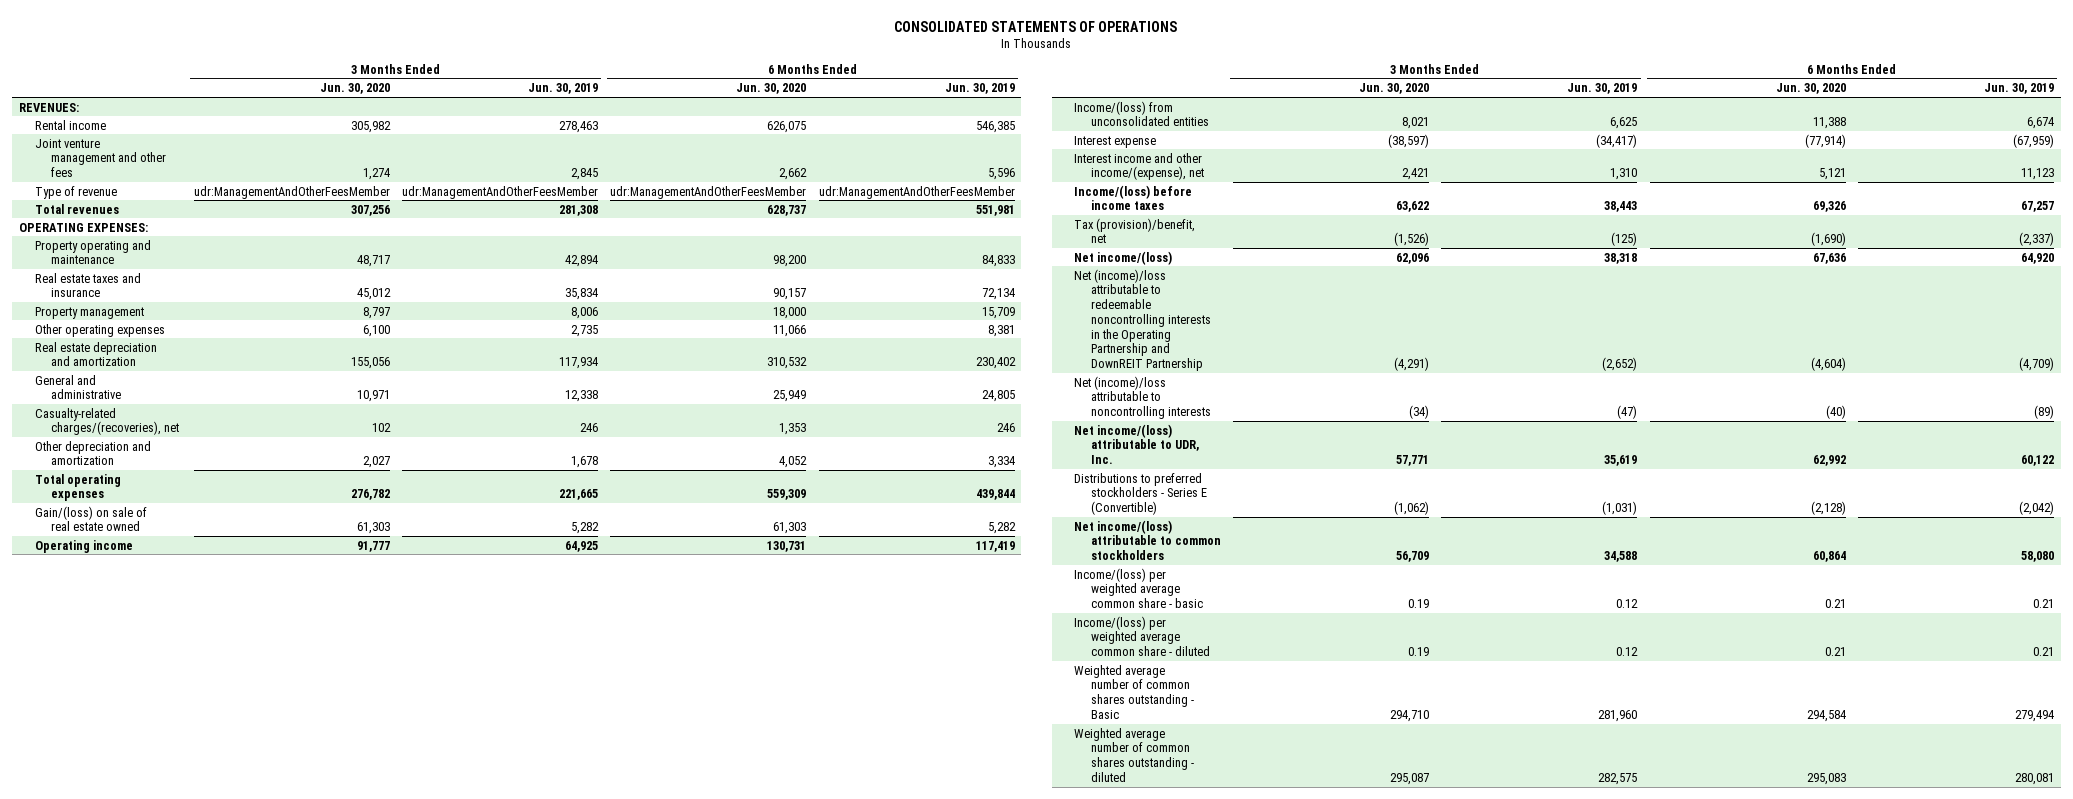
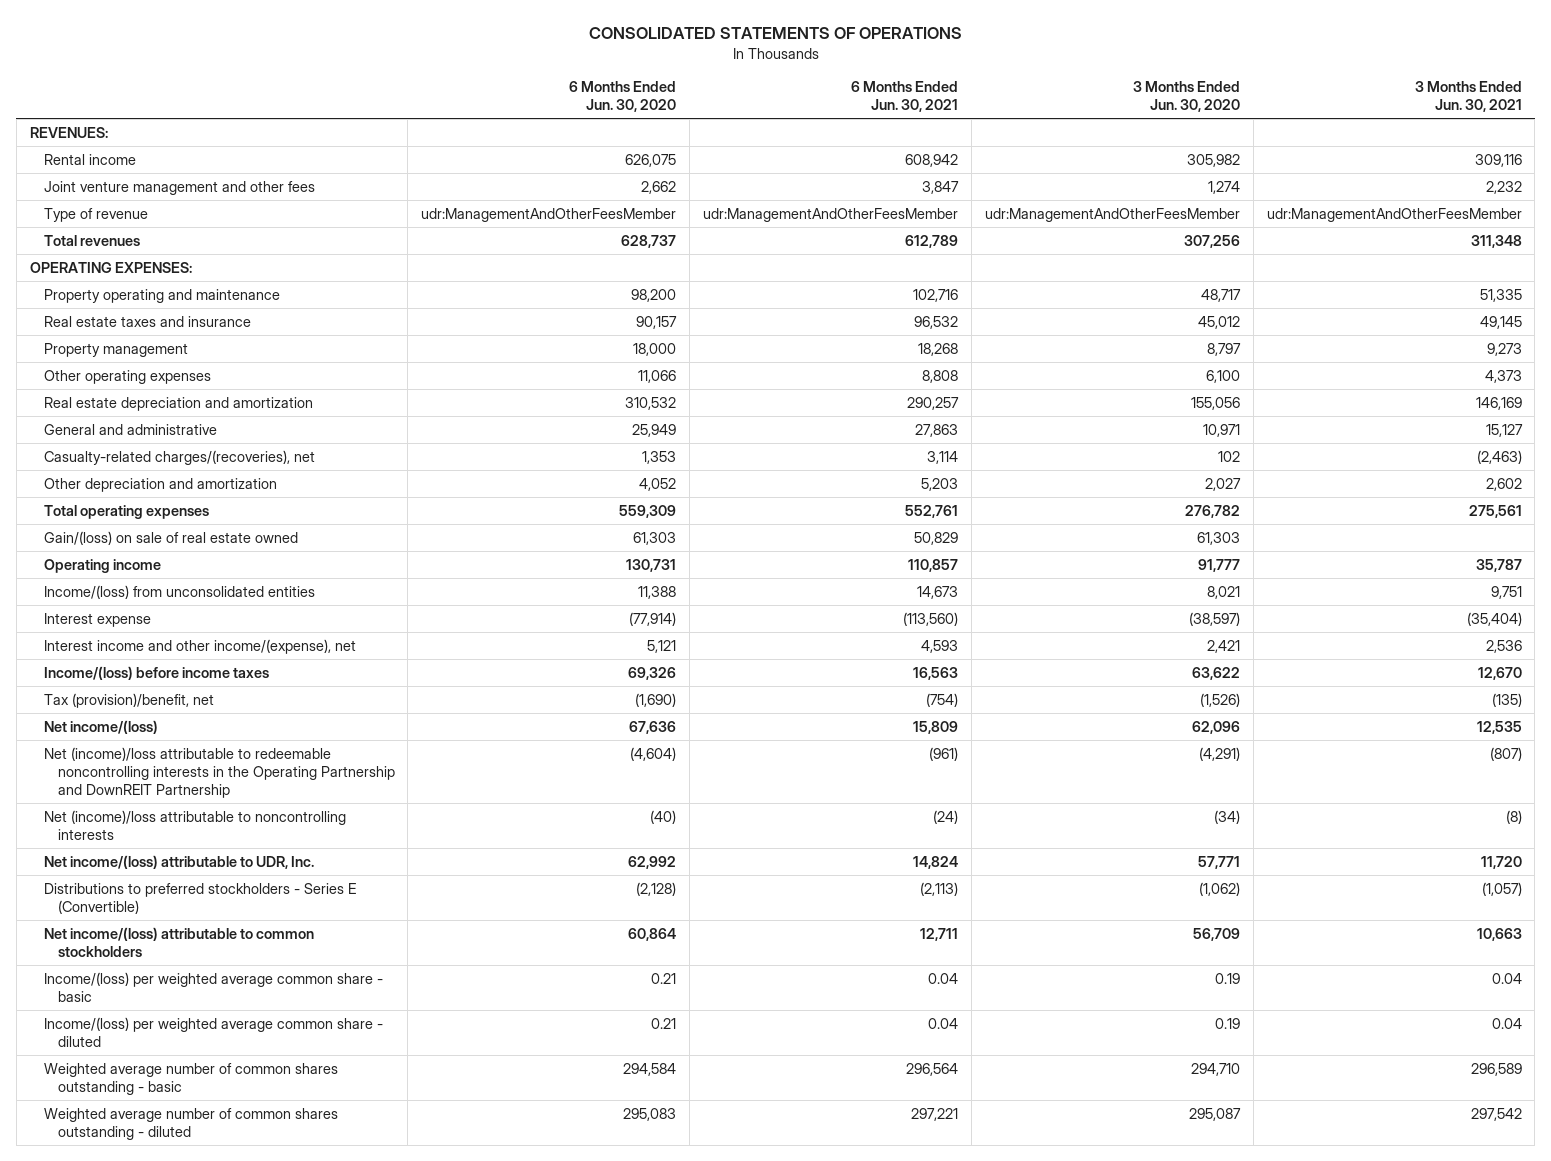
- | 3 Months Ended Jun. 30, 2020 | 3 Months Ended Jun. 30, 2019 | 6 Months Ended Jun. 30, 2020 | 6 Months Ended Jun. 30, 2019
+ | 6 Months Ended Jun. 30, 2020 | 6 Months Ended Jun. 30, 2021 | 3 Months Ended Jun. 30, 2020 | 3 Months Ended Jun. 30, 2021
- Weighted average number of common shares outstanding - Basic | 294,710 | 281,960 | 294,584 | 279,494
+ Weighted average number of common shares outstanding - basic | 294,584 | 296,564 | 294,710 | 296,589

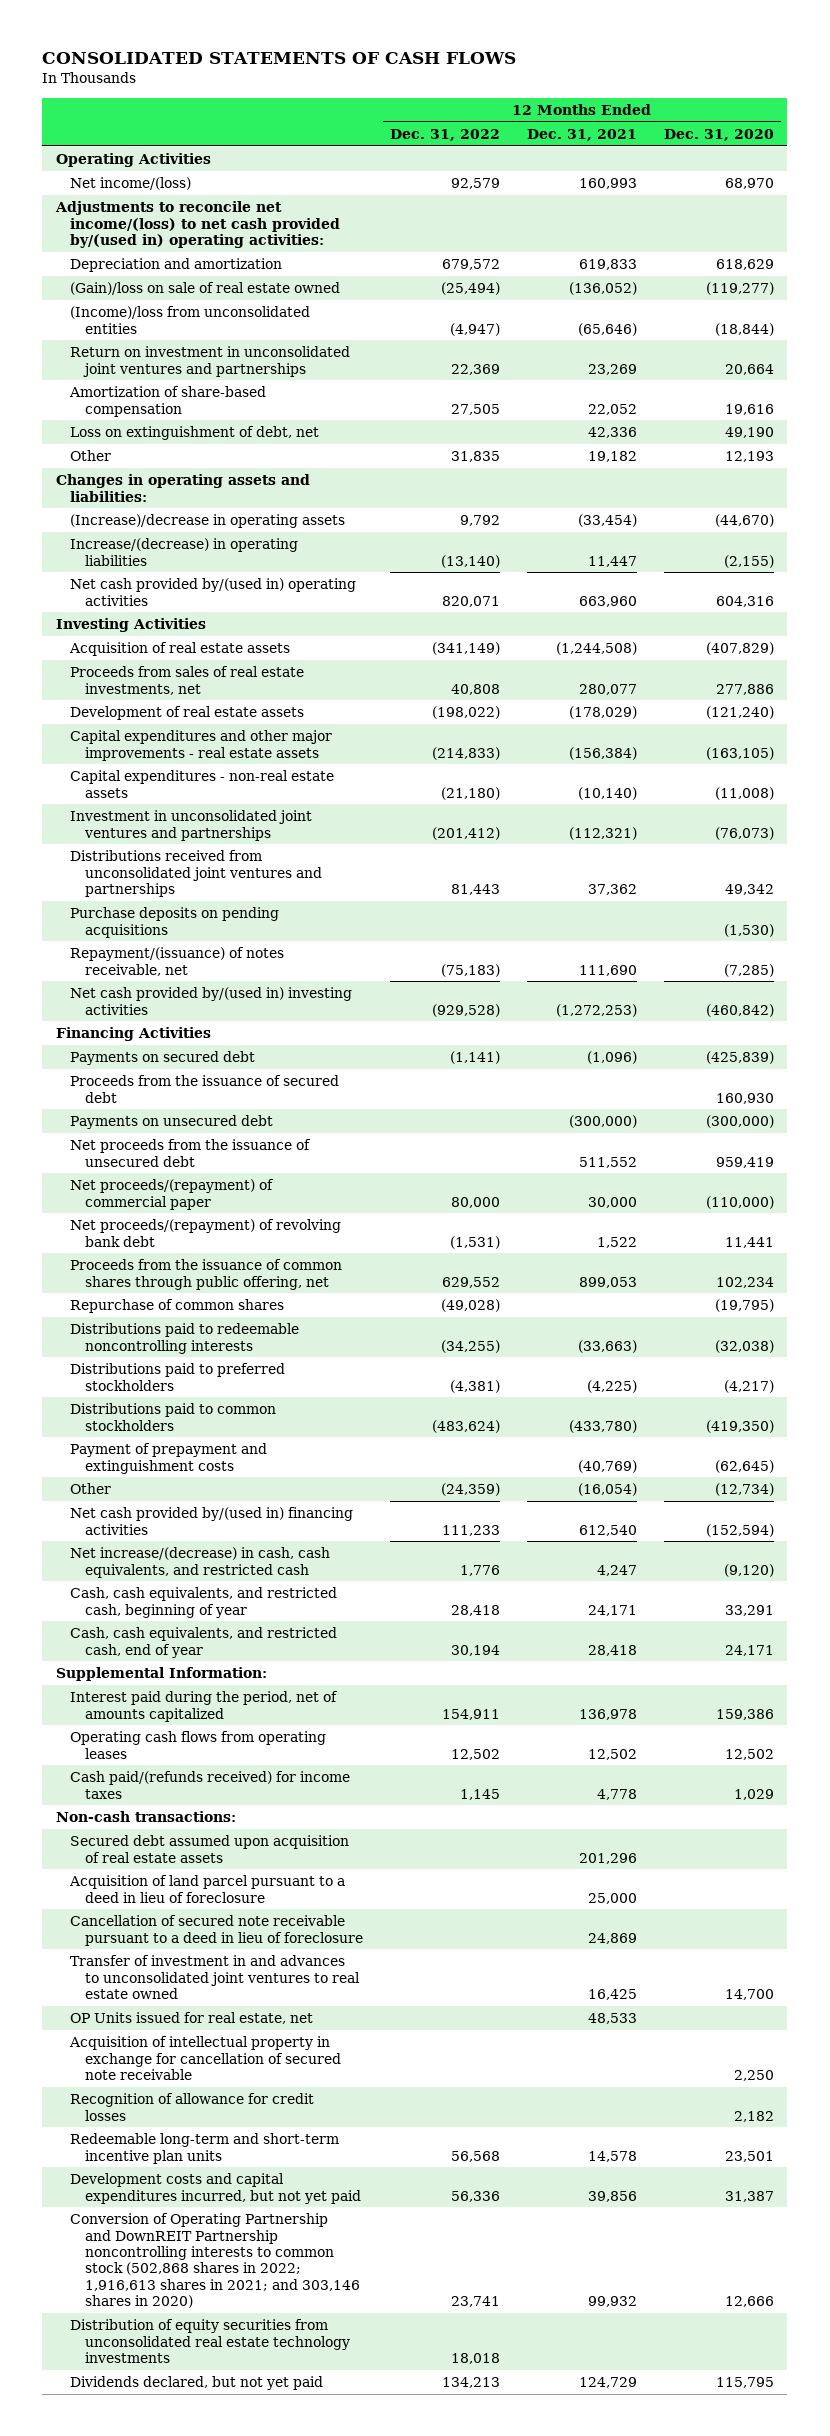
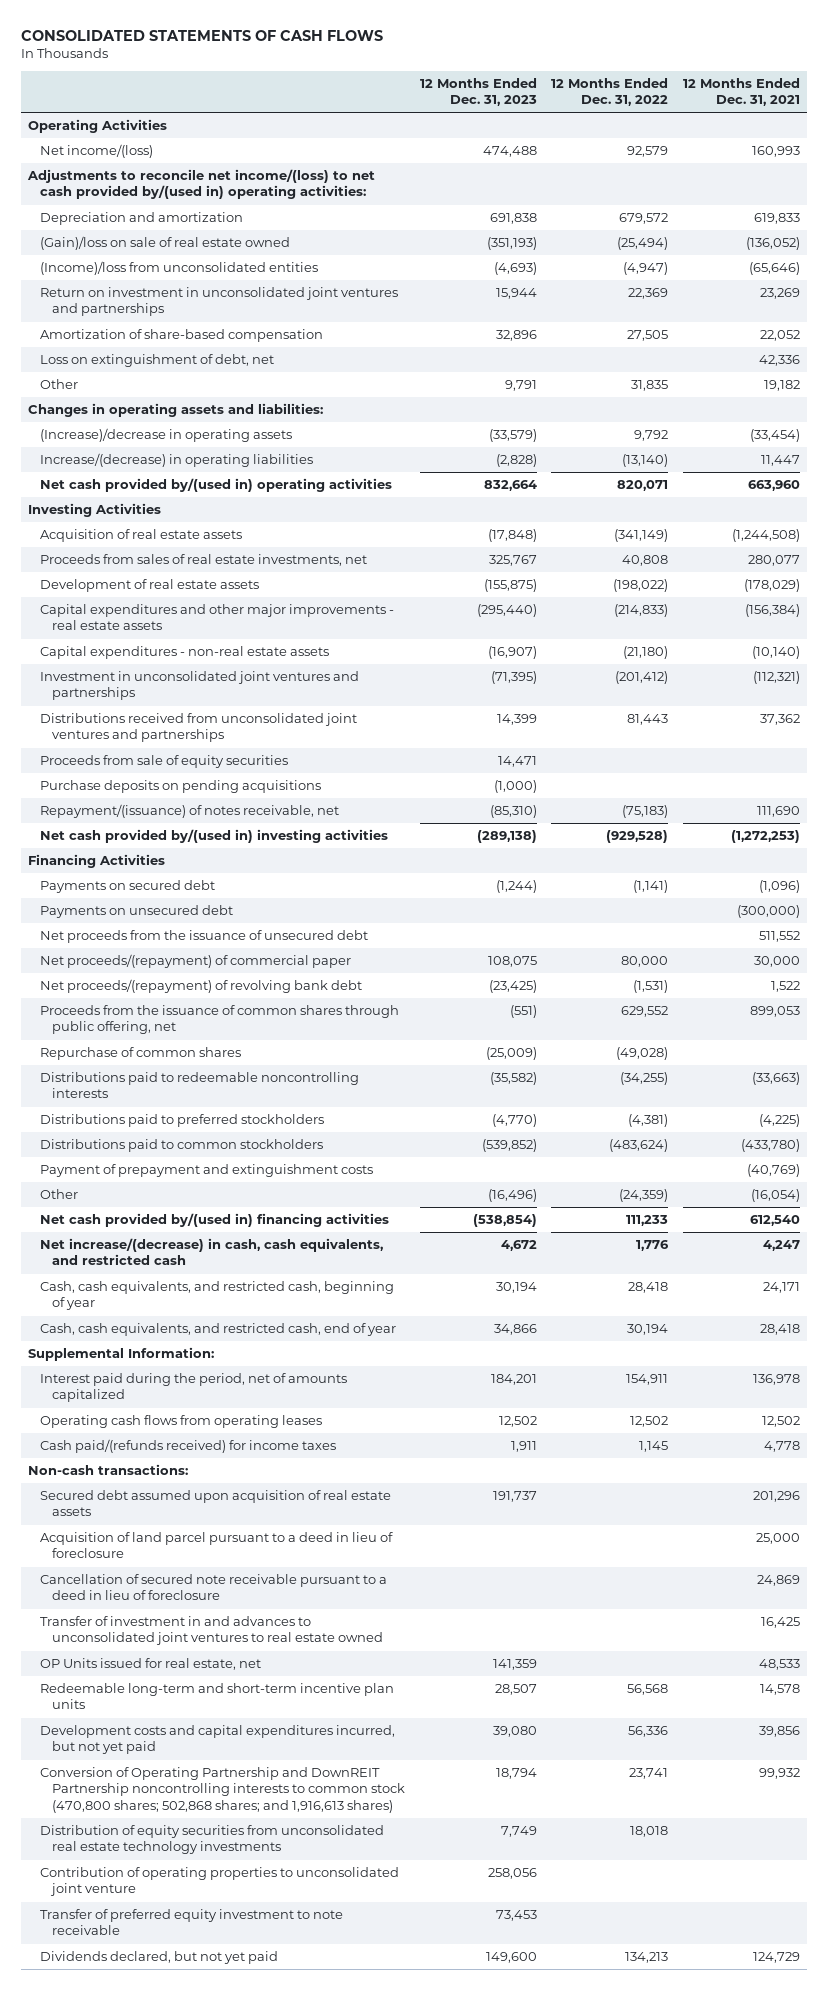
- | 12 Months Ended Dec. 31, 2022 | 12 Months Ended Dec. 31, 2021 | 12 Months Ended Dec. 31, 2020
+ | 12 Months Ended Dec. 31, 2023 | 12 Months Ended Dec. 31, 2022 | 12 Months Ended Dec. 31, 2021
+ Proceeds from sale of equity securities | 14,471 | |
- Proceeds from the issuance of secured debt | | | 160,930
- Acquisition of intellectual property in exchange for cancellation of secured note receivable | | | 2,250
- Recognition of allowance for credit losses | | | 2,182
- Conversion of Operating Partnership and DownREIT Partnership noncontrolling interests to common stock (502,868 shares in 2022; 1,916,613 shares in 2021; and 303,146 shares in 2020) | 23,741 | 99,932 | 12,666
+ Conversion of Operating Partnership and DownREIT Partnership noncontrolling interests to common stock (470,800 shares; 502,868 shares; and 1,916,613 shares) | 18,794 | 23,741 | 99,932
+ Contribution of operating properties to unconsolidated joint venture | 258,056 | |
+ Transfer of preferred equity investment to note receivable | 73,453 | |

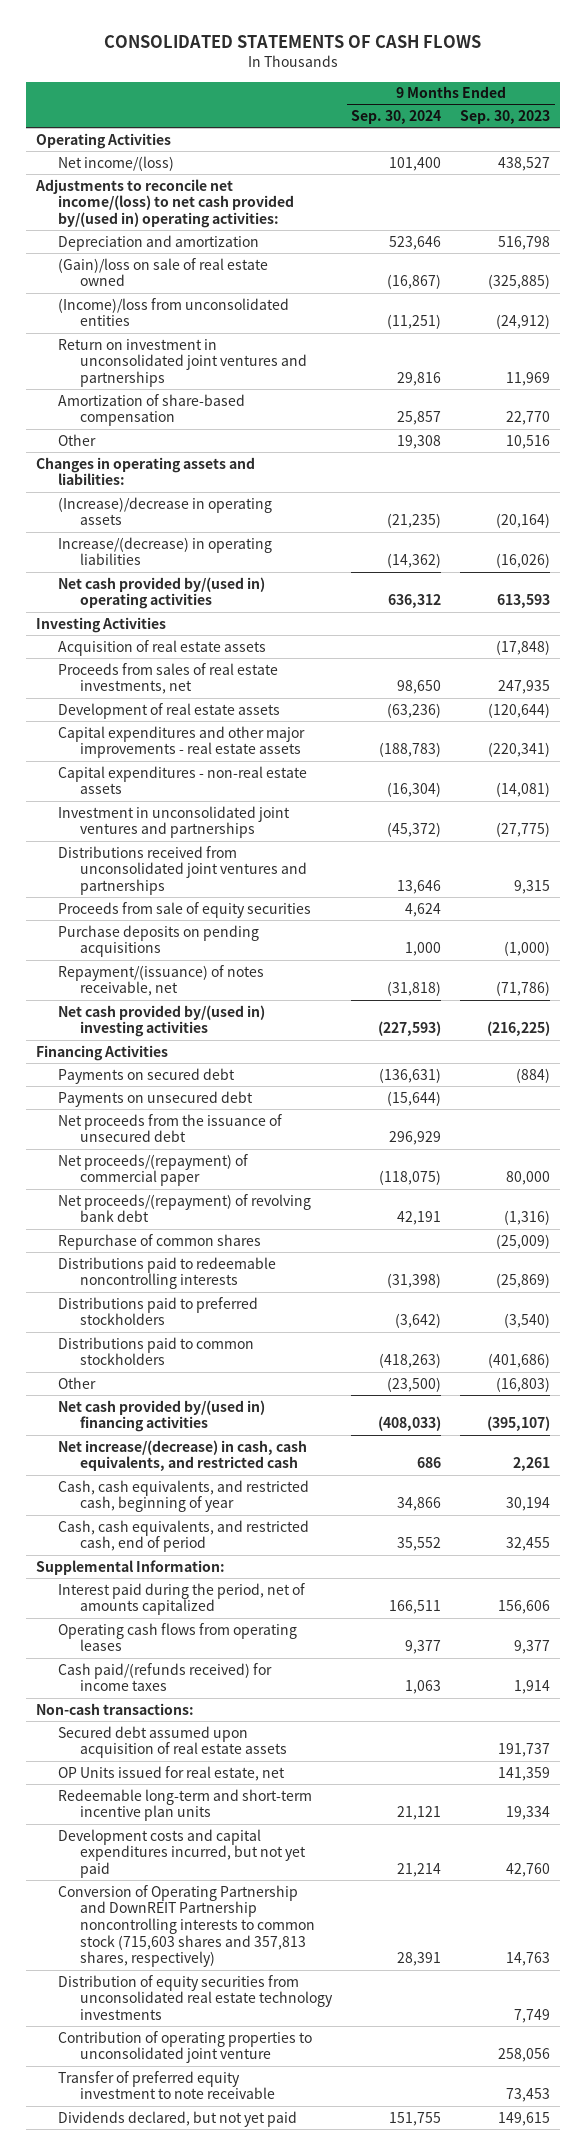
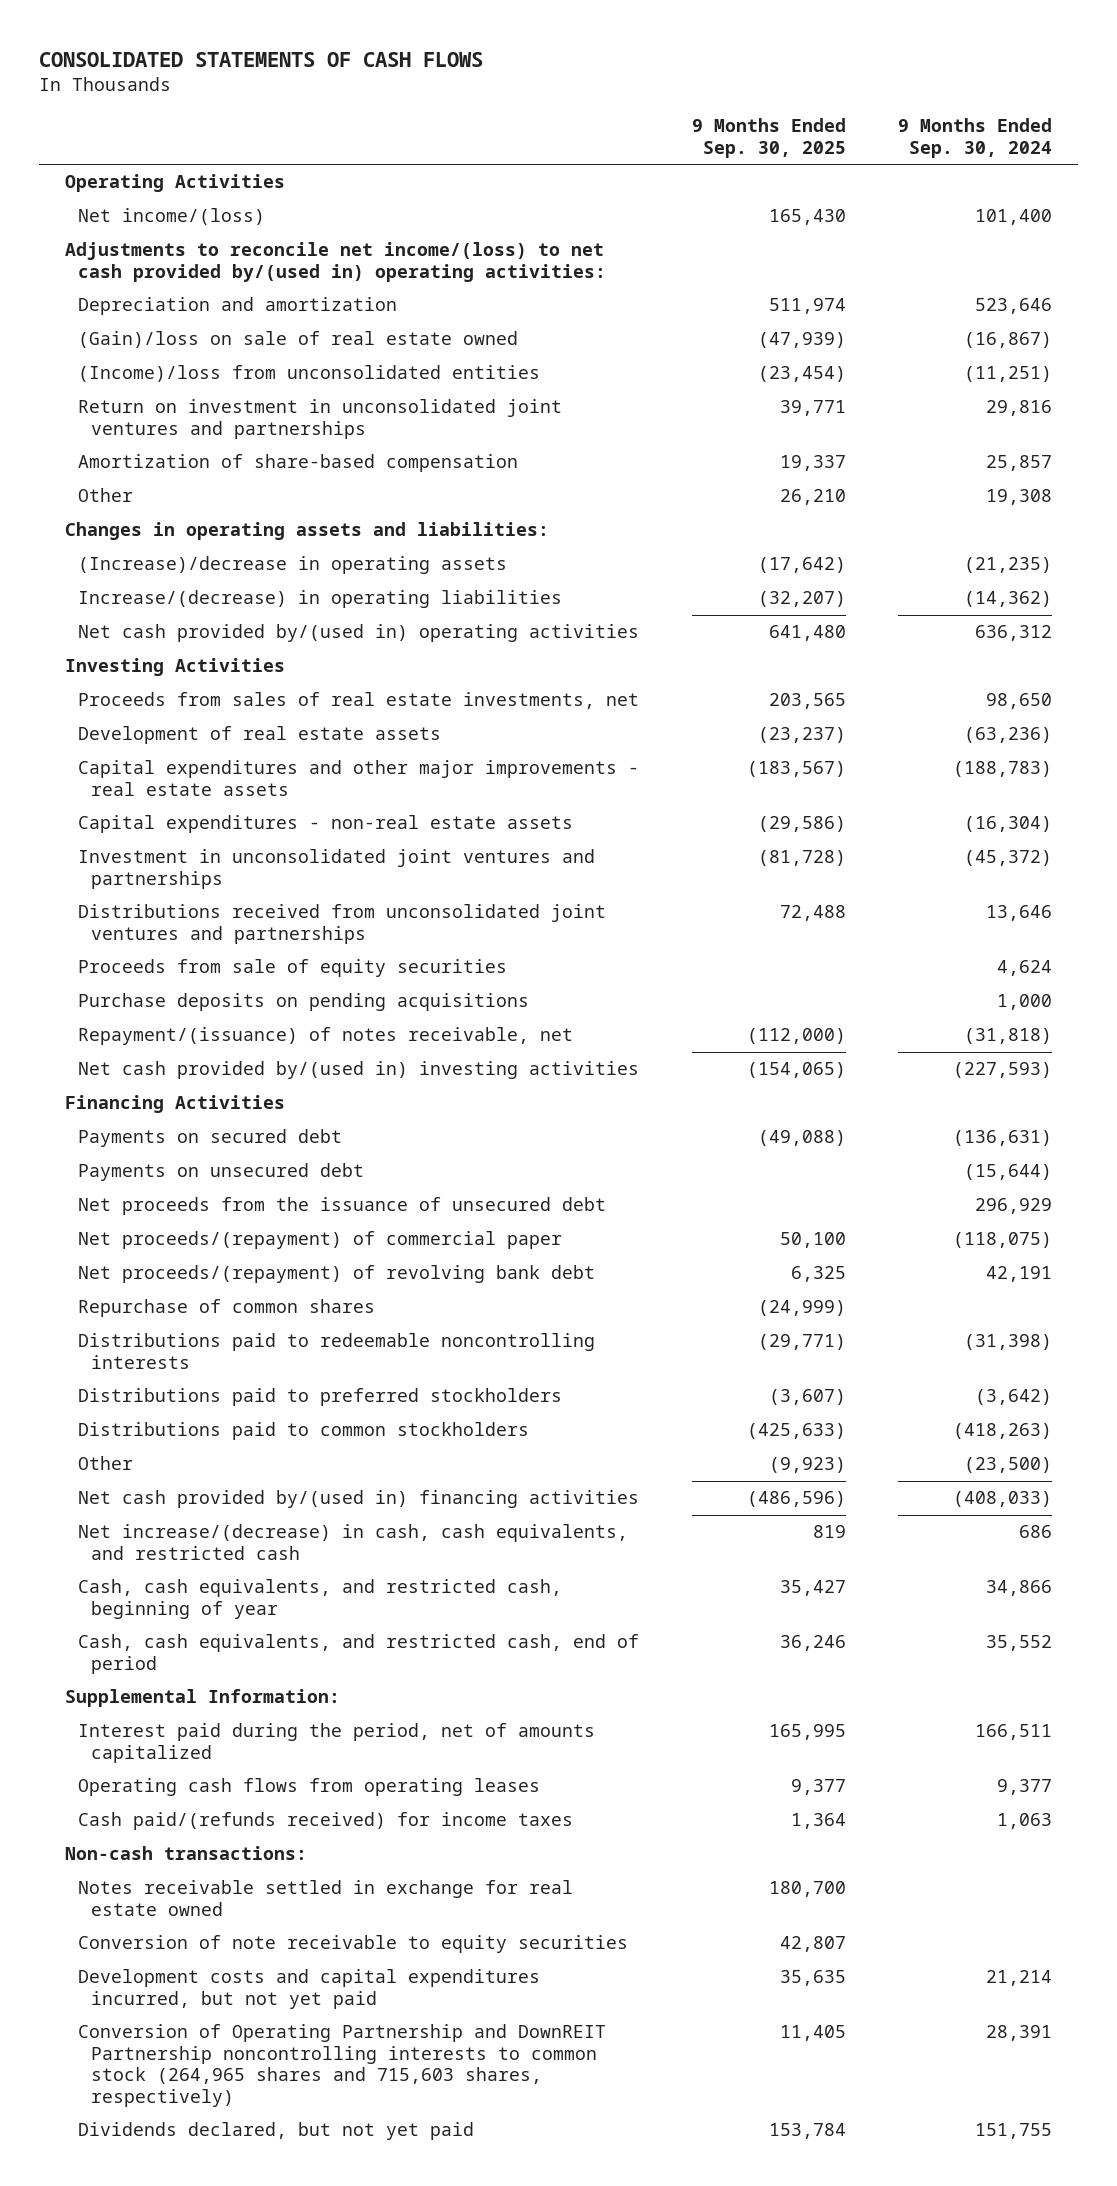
- | 9 Months Ended Sep. 30, 2024 | 9 Months Ended Sep. 30, 2023
+ | 9 Months Ended Sep. 30, 2025 | 9 Months Ended Sep. 30, 2024
- Acquisition of real estate assets | | (17,848)
- Secured debt assumed upon acquisition of real estate assets | | 191,737
- OP Units issued for real estate, net | | 141,359
- Redeemable long-term and short-term incentive plan units | 21,121 | 19,334
+ Notes receivable settled in exchange for real estate owned | 180,700 |
+ Conversion of note receivable to equity securities | 42,807 |
- Conversion of Operating Partnership and DownREIT Partnership noncontrolling interests to common stock (715,603 shares and 357,813 shares, respectively) | 28,391 | 14,763
- Distribution of equity securities from unconsolidated real estate technology investments | | 7,749
- Contribution of operating properties to unconsolidated joint venture | | 258,056
- Transfer of preferred equity investment to note receivable | | 73,453
+ Conversion of Operating Partnership and DownREIT Partnership noncontrolling interests to common stock (264,965 shares and 715,603 shares, respectively) | 11,405 | 28,391

